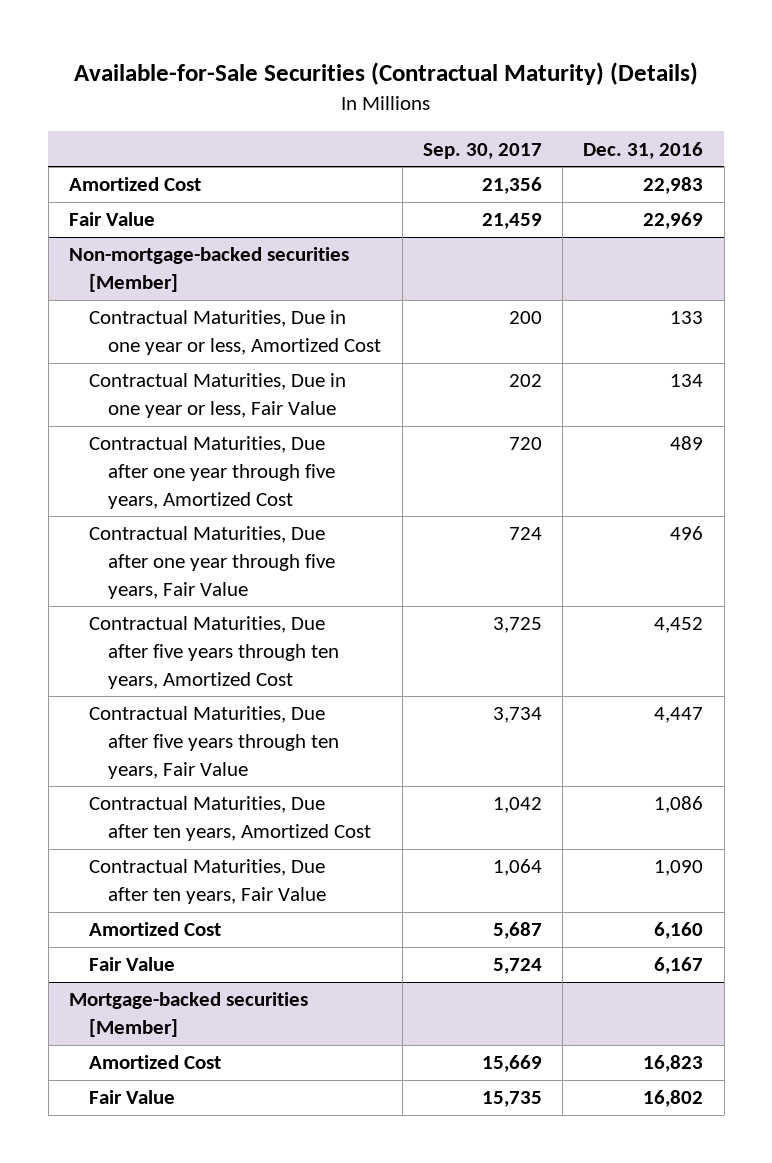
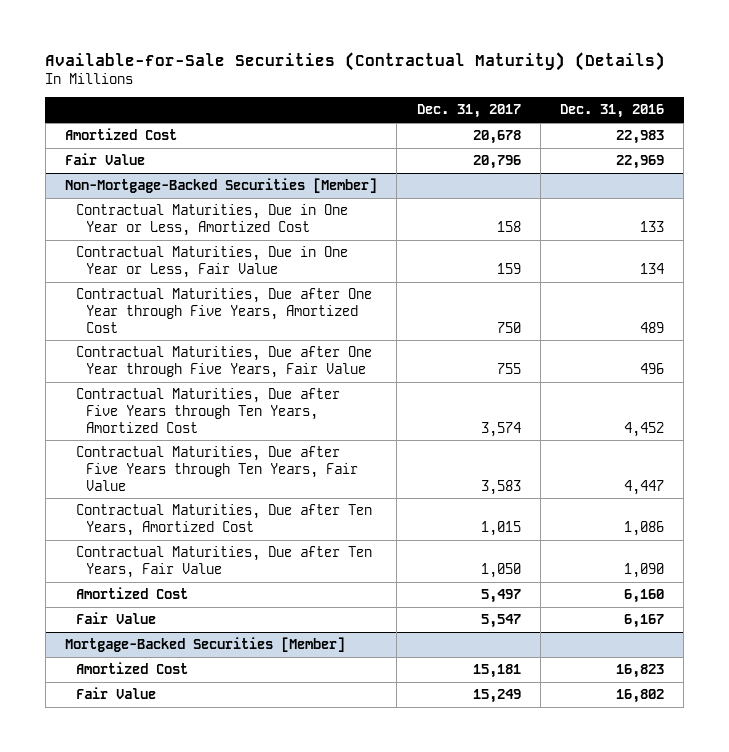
- | Sep. 30, 2017 | Dec. 31, 2016
+ | Dec. 31, 2017 | Dec. 31, 2016
- Non-mortgage-backed securities [Member]
- Contractual Maturities, Due in one year or less, Amortized Cost | 200 | 133
- Contractual Maturities, Due in one year or less, Fair Value | 202 | 134
- Contractual Maturities, Due after one year through five years, Amortized Cost | 720 | 489
- Contractual Maturities, Due after one year through five years, Fair Value | 724 | 496
- Contractual Maturities, Due after five years through ten years, Amortized Cost | 3,725 | 4,452
- Contractual Maturities, Due after five years through ten years, Fair Value | 3,734 | 4,447
- Contractual Maturities, Due after ten years, Amortized Cost | 1,042 | 1,086
- Contractual Maturities, Due after ten years, Fair Value | 1,064 | 1,090
+ Non-Mortgage-Backed Securities [Member]
+ Contractual Maturities, Due in One Year or Less, Amortized Cost | 158 | 133
+ Contractual Maturities, Due in One Year or Less, Fair Value | 159 | 134
+ Contractual Maturities, Due after One Year through Five Years, Amortized Cost | 750 | 489
+ Contractual Maturities, Due after One Year through Five Years, Fair Value | 755 | 496
+ Contractual Maturities, Due after Five Years through Ten Years, Amortized Cost | 3,574 | 4,452
+ Contractual Maturities, Due after Five Years through Ten Years, Fair Value | 3,583 | 4,447
+ Contractual Maturities, Due after Ten Years, Amortized Cost | 1,015 | 1,086
+ Contractual Maturities, Due after Ten Years, Fair Value | 1,050 | 1,090
- Mortgage-backed securities [Member]
+ Mortgage-Backed Securities [Member]

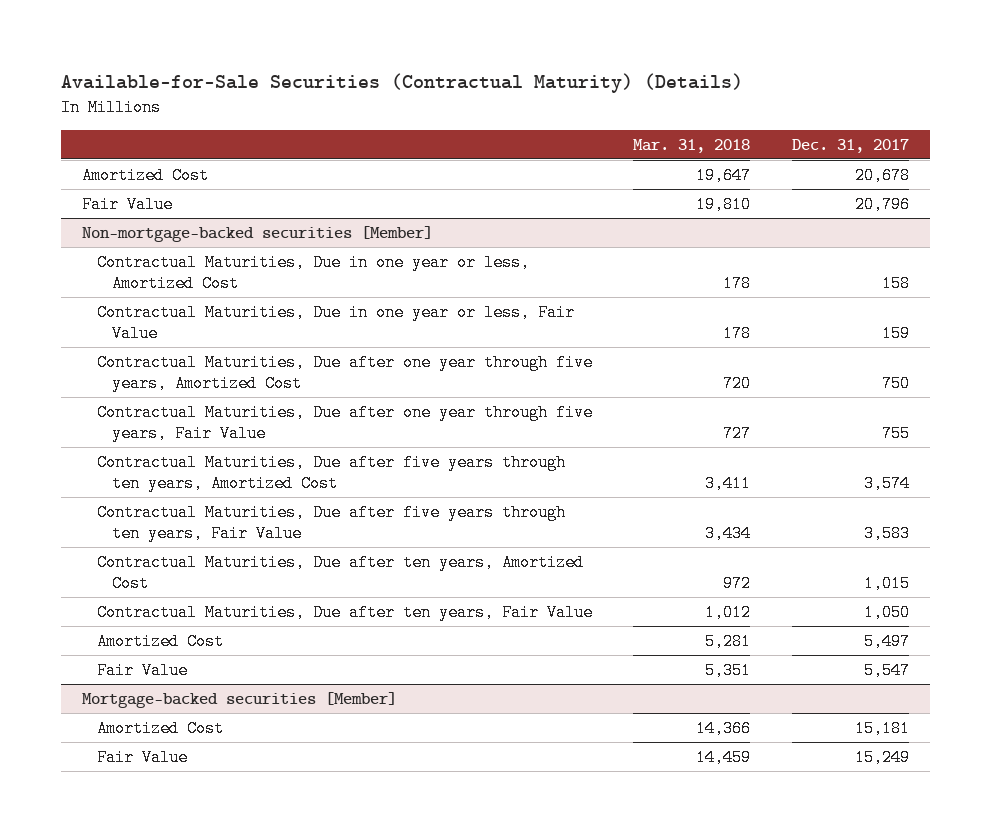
- | Dec. 31, 2017 | Dec. 31, 2016
+ | Mar. 31, 2018 | Dec. 31, 2017
- Non-Mortgage-Backed Securities [Member]
- Contractual Maturities, Due in One Year or Less, Amortized Cost | 158 | 133
- Contractual Maturities, Due in One Year or Less, Fair Value | 159 | 134
- Contractual Maturities, Due after One Year through Five Years, Amortized Cost | 750 | 489
- Contractual Maturities, Due after One Year through Five Years, Fair Value | 755 | 496
- Contractual Maturities, Due after Five Years through Ten Years, Amortized Cost | 3,574 | 4,452
- Contractual Maturities, Due after Five Years through Ten Years, Fair Value | 3,583 | 4,447
- Contractual Maturities, Due after Ten Years, Amortized Cost | 1,015 | 1,086
- Contractual Maturities, Due after Ten Years, Fair Value | 1,050 | 1,090
+ Non-mortgage-backed securities [Member]
+ Contractual Maturities, Due in one year or less, Amortized Cost | 178 | 158
+ Contractual Maturities, Due in one year or less, Fair Value | 178 | 159
+ Contractual Maturities, Due after one year through five years, Amortized Cost | 720 | 750
+ Contractual Maturities, Due after one year through five years, Fair Value | 727 | 755
+ Contractual Maturities, Due after five years through ten years, Amortized Cost | 3,411 | 3,574
+ Contractual Maturities, Due after five years through ten years, Fair Value | 3,434 | 3,583
+ Contractual Maturities, Due after ten years, Amortized Cost | 972 | 1,015
+ Contractual Maturities, Due after ten years, Fair Value | 1,012 | 1,050
- Mortgage-Backed Securities [Member]
+ Mortgage-backed securities [Member]

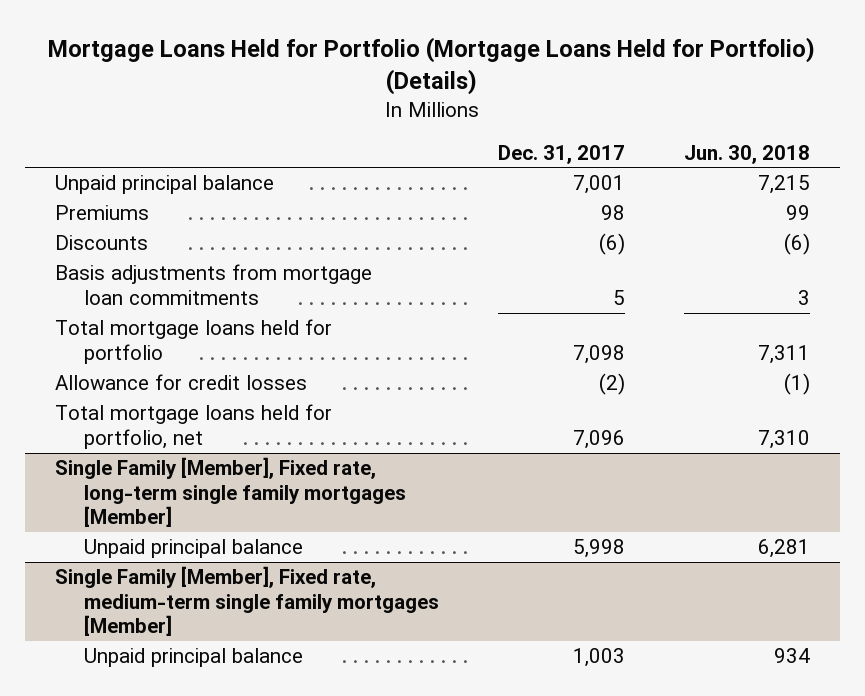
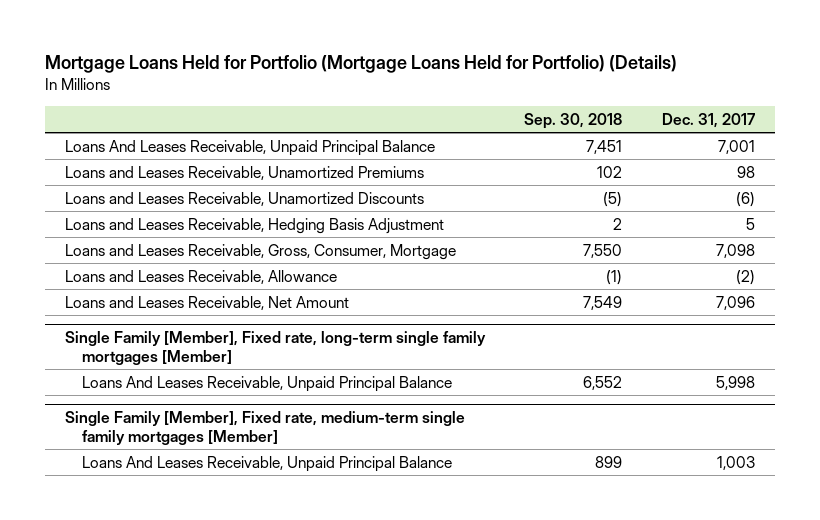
- | Dec. 31, 2017 | Jun. 30, 2018
+ | Sep. 30, 2018 | Dec. 31, 2017
- Unpaid principal balance | 7,001 | 7,215
- Premiums | 98 | 99
- Discounts | (6) | (6)
- Basis adjustments from mortgage loan commitments | 5 | 3
- Total mortgage loans held for portfolio | 7,098 | 7,311
- Allowance for credit losses | (2) | (1)
- Total mortgage loans held for portfolio, net | 7,096 | 7,310
+ Loans And Leases Receivable, Unpaid Principal Balance | 7,451 | 7,001
+ Loans and Leases Receivable, Unamortized Premiums | 102 | 98
+ Loans and Leases Receivable, Unamortized Discounts | (5) | (6)
+ Loans and Leases Receivable, Hedging Basis Adjustment | 2 | 5
+ Loans and Leases Receivable, Gross, Consumer, Mortgage | 7,550 | 7,098
+ Loans and Leases Receivable, Allowance | (1) | (2)
+ Loans and Leases Receivable, Net Amount | 7,549 | 7,096
@ Single Family [Member], Fixed rate, long-term single family mortgages [Member]
- Unpaid principal balance | 5,998 | 6,281
+ Loans And Leases Receivable, Unpaid Principal Balance | 6,552 | 5,998
@ Single Family [Member], Fixed rate, medium-term single family mortgages [Member]
- Unpaid principal balance | 1,003 | 934
+ Loans And Leases Receivable, Unpaid Principal Balance | 899 | 1,003

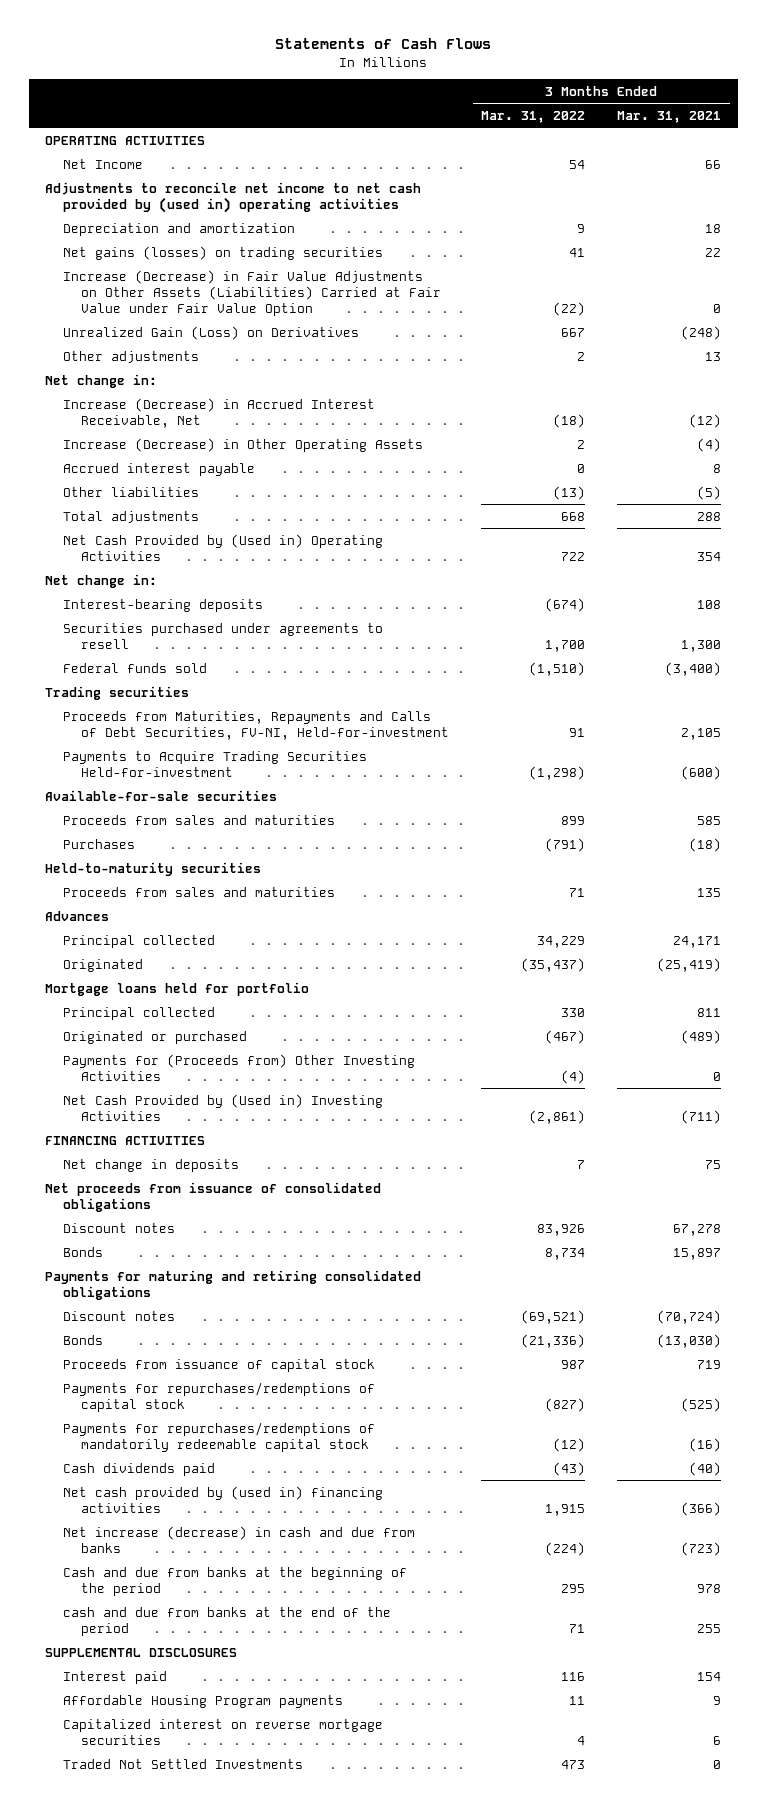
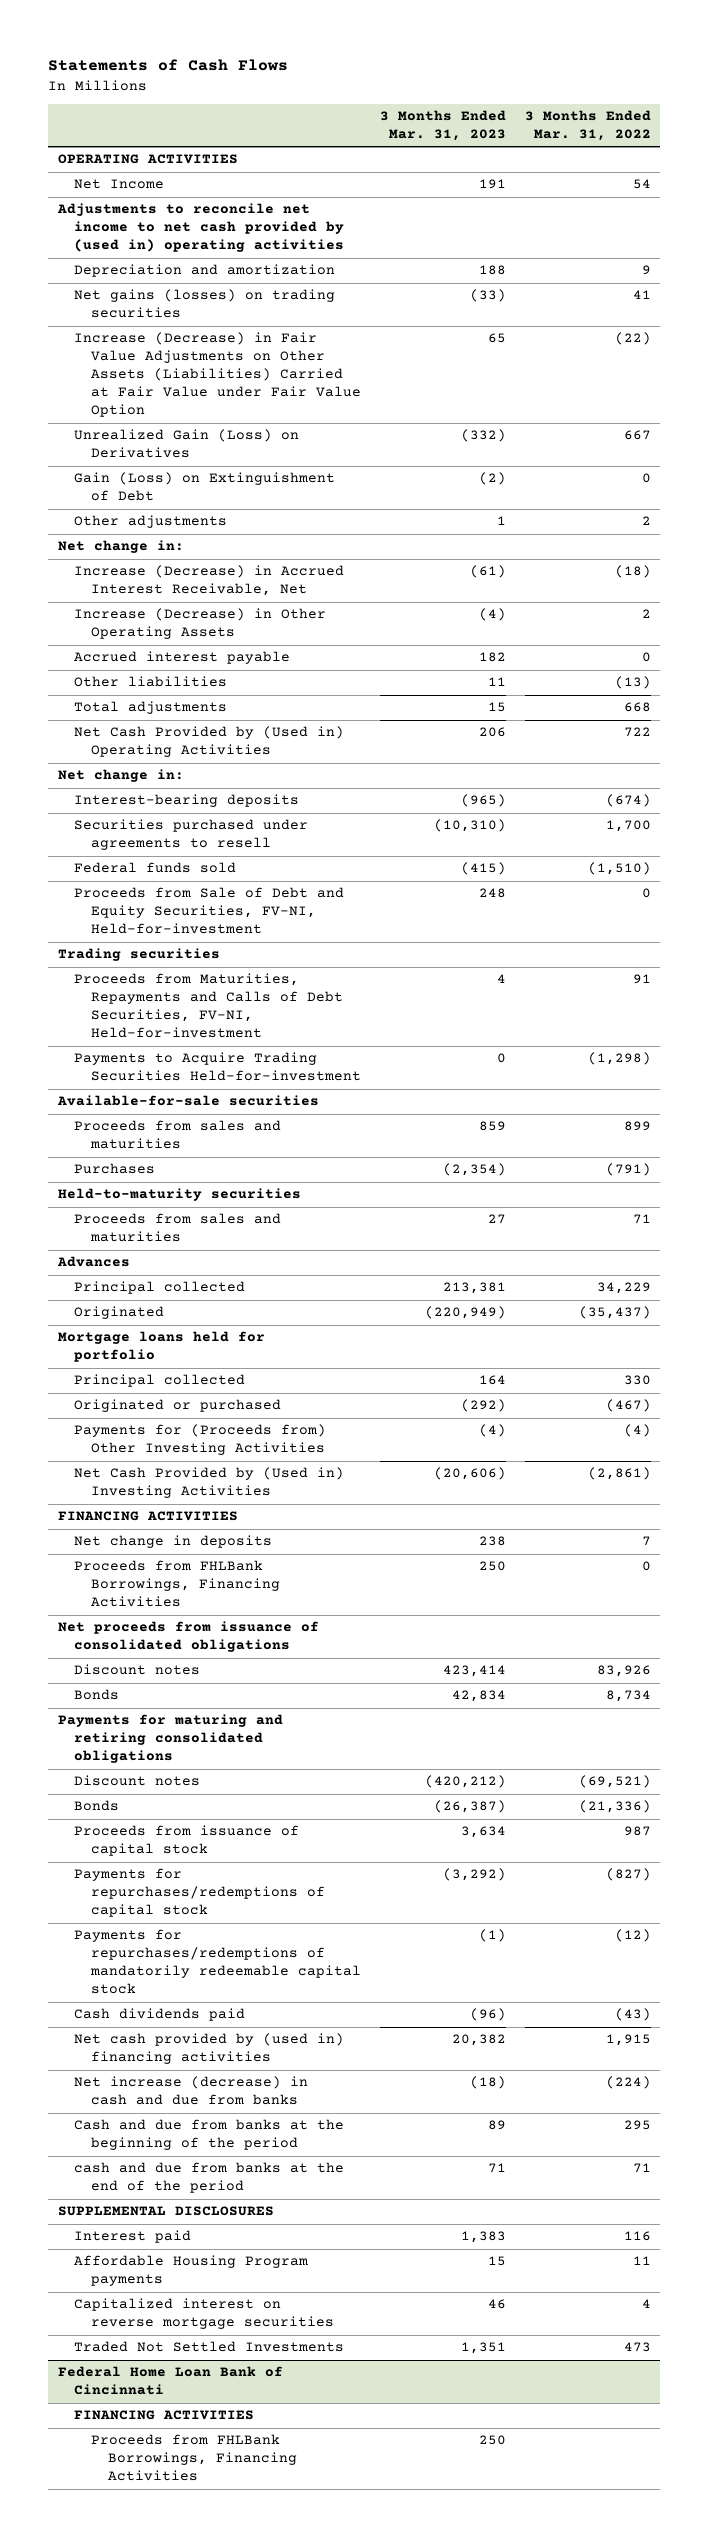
- | 3 Months Ended Mar. 31, 2022 | 3 Months Ended Mar. 31, 2021
+ | 3 Months Ended Mar. 31, 2023 | 3 Months Ended Mar. 31, 2022
+ Gain (Loss) on Extinguishment of Debt | (2) | 0
+ Proceeds from Sale of Debt and Equity Securities, FV-NI, Held-for-investment | 248 | 0
+ Proceeds from FHLBank Borrowings, Financing Activities | 250 | 0
+ Federal Home Loan Bank of Cincinnati
+ FINANCING ACTIVITIES
+ Proceeds from FHLBank Borrowings, Financing Activities | 250 |

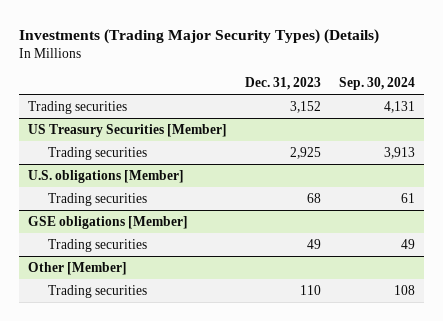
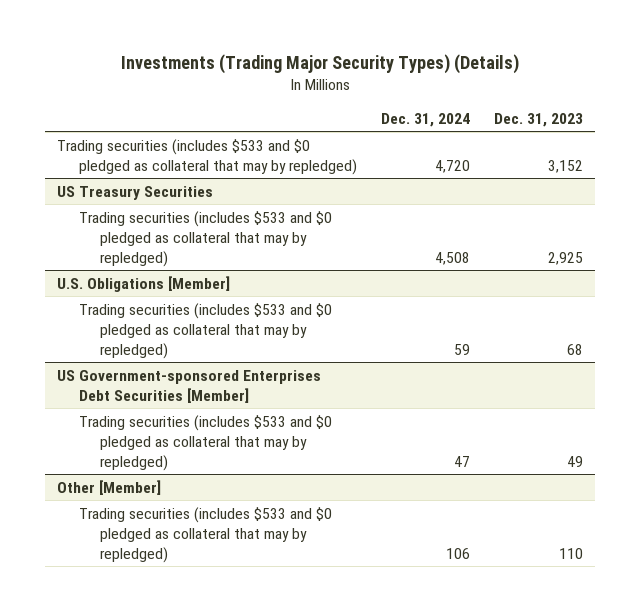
- | Dec. 31, 2023 | Sep. 30, 2024
+ | Dec. 31, 2024 | Dec. 31, 2023
- Trading securities | 3,152 | 4,131
- US Treasury Securities [Member]
- Trading securities | 2,925 | 3,913
- U.S. obligations [Member]
- Trading securities | 68 | 61
- GSE obligations [Member]
- Trading securities | 49 | 49
+ Trading securities (includes $533 and $0 pledged as collateral that may by repledged) | 4,720 | 3,152
+ US Treasury Securities
+ Trading securities (includes $533 and $0 pledged as collateral that may by repledged) | 4,508 | 2,925
+ U.S. Obligations [Member]
+ Trading securities (includes $533 and $0 pledged as collateral that may by repledged) | 59 | 68
+ US Government-sponsored Enterprises Debt Securities [Member]
+ Trading securities (includes $533 and $0 pledged as collateral that may by repledged) | 47 | 49
@ Other [Member]
- Trading securities | 110 | 108
+ Trading securities (includes $533 and $0 pledged as collateral that may by repledged) | 106 | 110

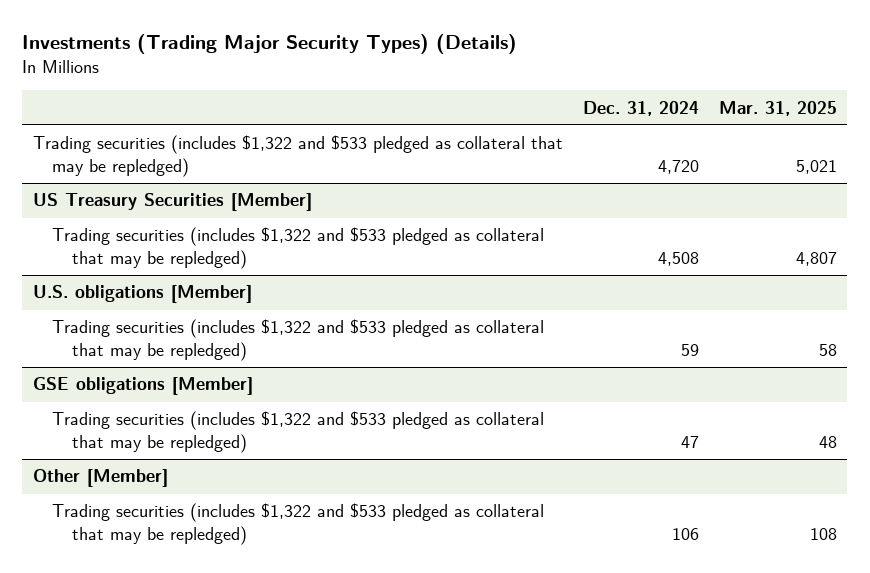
- | Dec. 31, 2024 | Dec. 31, 2023
+ | Dec. 31, 2024 | Mar. 31, 2025
- Trading securities (includes $533 and $0 pledged as collateral that may by repledged) | 4,720 | 3,152
- US Treasury Securities
- Trading securities (includes $533 and $0 pledged as collateral that may by repledged) | 4,508 | 2,925
- U.S. Obligations [Member]
- Trading securities (includes $533 and $0 pledged as collateral that may by repledged) | 59 | 68
- US Government-sponsored Enterprises Debt Securities [Member]
- Trading securities (includes $533 and $0 pledged as collateral that may by repledged) | 47 | 49
+ Trading securities (includes $1,322 and $533 pledged as collateral that may be repledged) | 4,720 | 5,021
+ US Treasury Securities [Member]
+ Trading securities (includes $1,322 and $533 pledged as collateral that may be repledged) | 4,508 | 4,807
+ U.S. obligations [Member]
+ Trading securities (includes $1,322 and $533 pledged as collateral that may be repledged) | 59 | 58
+ GSE obligations [Member]
+ Trading securities (includes $1,322 and $533 pledged as collateral that may be repledged) | 47 | 48
@ Other [Member]
- Trading securities (includes $533 and $0 pledged as collateral that may by repledged) | 106 | 110
+ Trading securities (includes $1,322 and $533 pledged as collateral that may be repledged) | 106 | 108

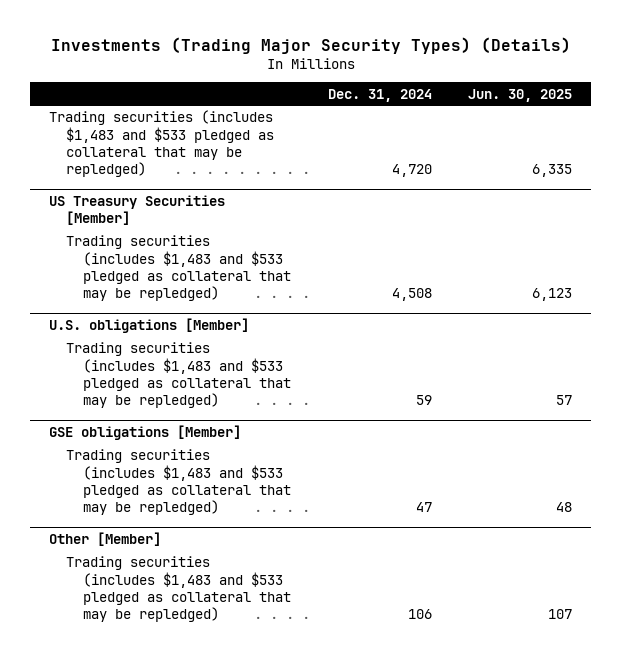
- | Dec. 31, 2024 | Mar. 31, 2025
+ | Dec. 31, 2024 | Jun. 30, 2025
- Trading securities (includes $1,322 and $533 pledged as collateral that may be repledged) | 4,720 | 5,021
+ Trading securities (includes $1,483 and $533 pledged as collateral that may be repledged) | 4,720 | 6,335
@ US Treasury Securities [Member]
- Trading securities (includes $1,322 and $533 pledged as collateral that may be repledged) | 4,508 | 4,807
+ Trading securities (includes $1,483 and $533 pledged as collateral that may be repledged) | 4,508 | 6,123
@ U.S. obligations [Member]
- Trading securities (includes $1,322 and $533 pledged as collateral that may be repledged) | 59 | 58
+ Trading securities (includes $1,483 and $533 pledged as collateral that may be repledged) | 59 | 57
@ GSE obligations [Member]
- Trading securities (includes $1,322 and $533 pledged as collateral that may be repledged) | 47 | 48
+ Trading securities (includes $1,483 and $533 pledged as collateral that may be repledged) | 47 | 48
@ Other [Member]
- Trading securities (includes $1,322 and $533 pledged as collateral that may be repledged) | 106 | 108
+ Trading securities (includes $1,483 and $533 pledged as collateral that may be repledged) | 106 | 107

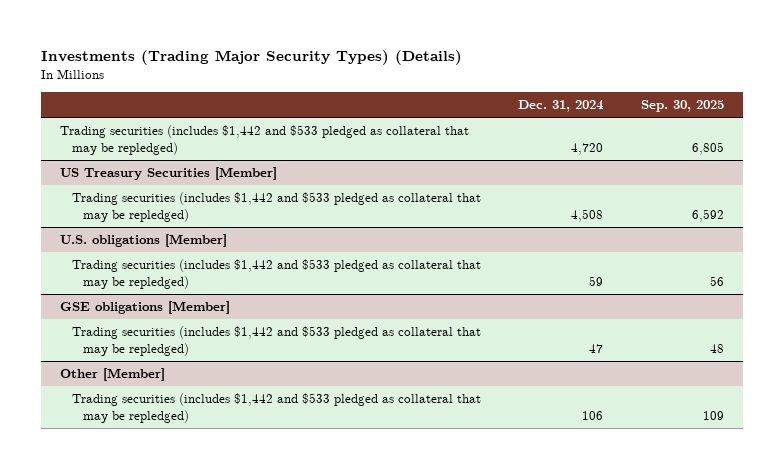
- | Dec. 31, 2024 | Jun. 30, 2025
+ | Dec. 31, 2024 | Sep. 30, 2025
- Trading securities (includes $1,483 and $533 pledged as collateral that may be repledged) | 4,720 | 6,335
+ Trading securities (includes $1,442 and $533 pledged as collateral that may be repledged) | 4,720 | 6,805
@ US Treasury Securities [Member]
- Trading securities (includes $1,483 and $533 pledged as collateral that may be repledged) | 4,508 | 6,123
+ Trading securities (includes $1,442 and $533 pledged as collateral that may be repledged) | 4,508 | 6,592
@ U.S. obligations [Member]
- Trading securities (includes $1,483 and $533 pledged as collateral that may be repledged) | 59 | 57
+ Trading securities (includes $1,442 and $533 pledged as collateral that may be repledged) | 59 | 56
@ GSE obligations [Member]
- Trading securities (includes $1,483 and $533 pledged as collateral that may be repledged) | 47 | 48
+ Trading securities (includes $1,442 and $533 pledged as collateral that may be repledged) | 47 | 48
@ Other [Member]
- Trading securities (includes $1,483 and $533 pledged as collateral that may be repledged) | 106 | 107
+ Trading securities (includes $1,442 and $533 pledged as collateral that may be repledged) | 106 | 109

